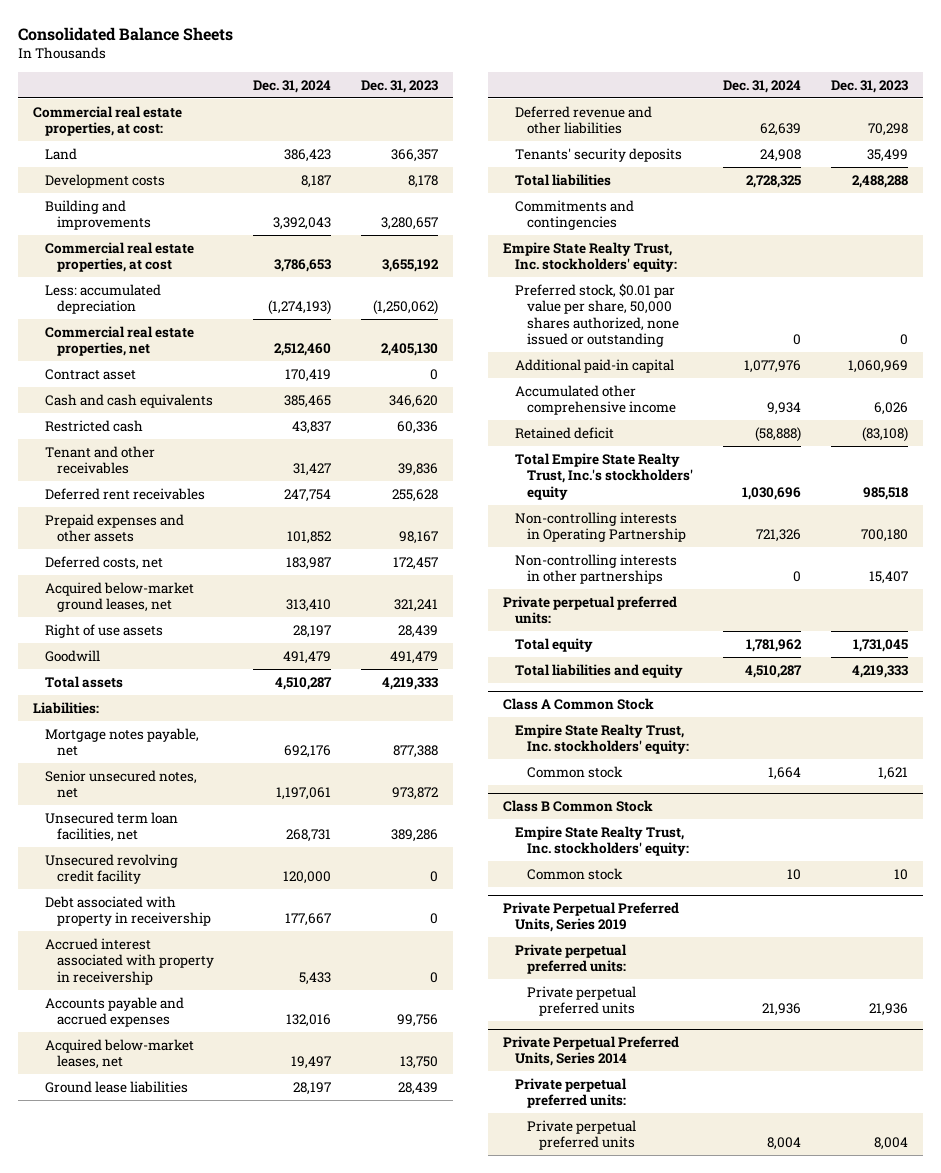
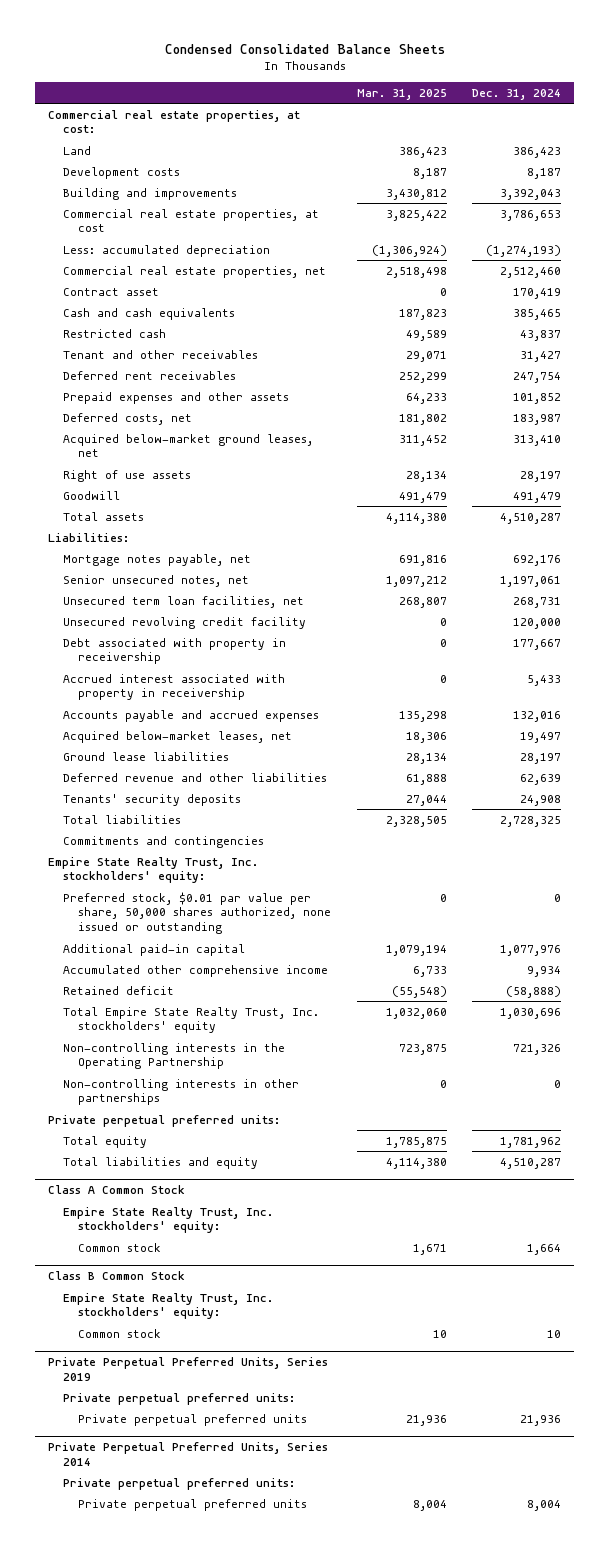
- Consolidated Balance Sheets
+ Condensed Consolidated Balance Sheets
- | Dec. 31, 2024 | Dec. 31, 2023
+ | Mar. 31, 2025 | Dec. 31, 2024
- Total Empire State Realty Trust, Inc.'s stockholders' equity | 1,030,696 | 985,518
- Non-controlling interests in Operating Partnership | 721,326 | 700,180
+ Total Empire State Realty Trust, Inc. stockholders' equity | 1,032,060 | 1,030,696
+ Non-controlling interests in the Operating Partnership | 723,875 | 721,326

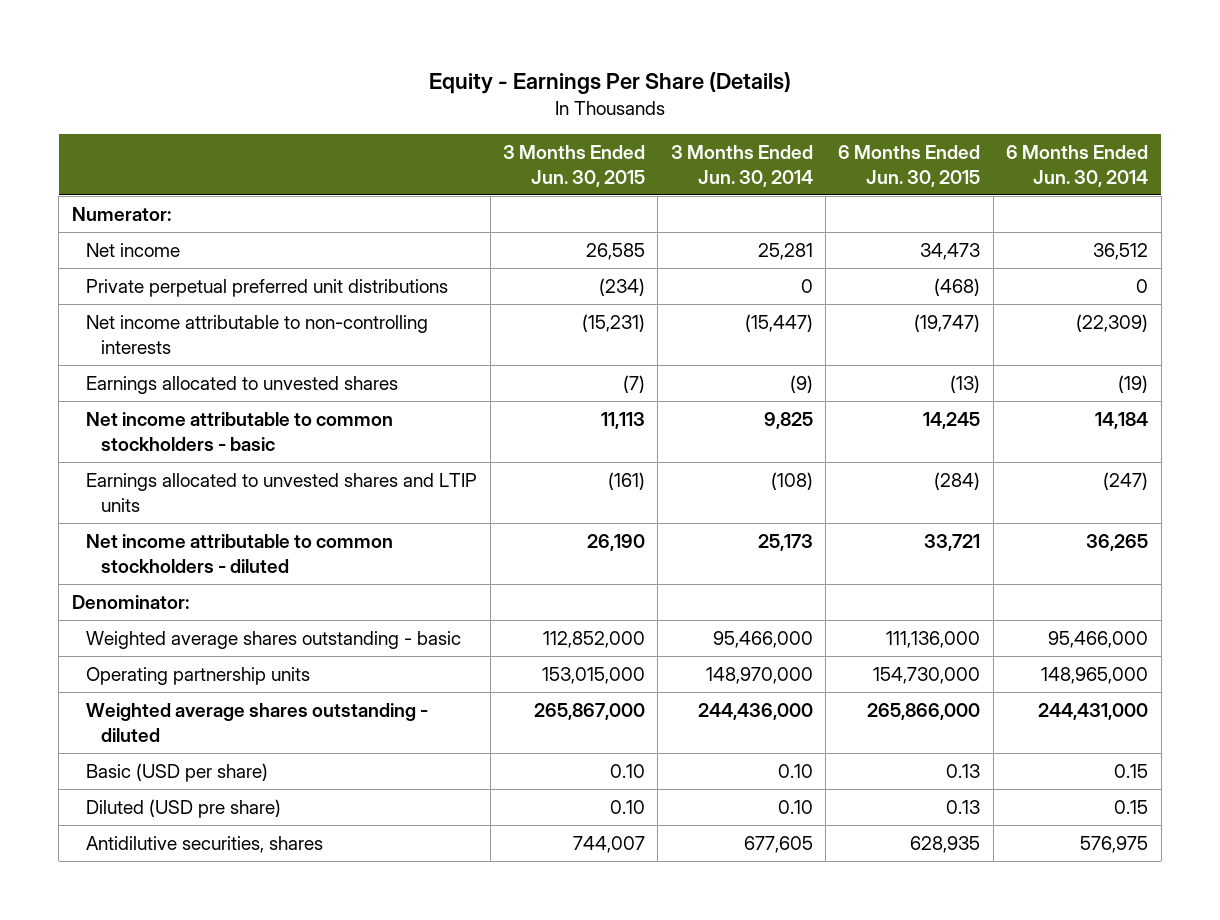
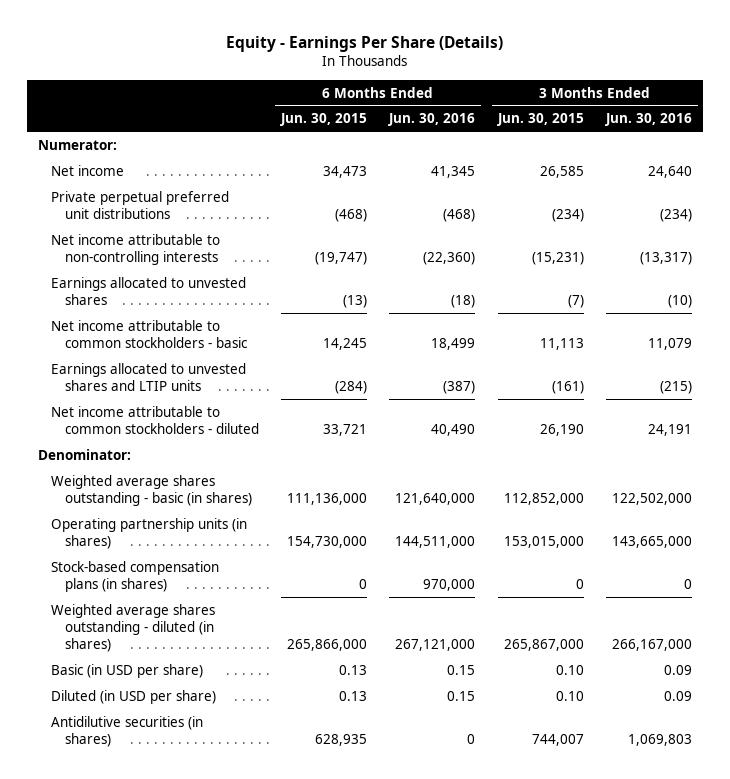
- | 3 Months Ended Jun. 30, 2015 | 3 Months Ended Jun. 30, 2014 | 6 Months Ended Jun. 30, 2015 | 6 Months Ended Jun. 30, 2014
+ | 6 Months Ended Jun. 30, 2015 | 6 Months Ended Jun. 30, 2016 | 3 Months Ended Jun. 30, 2015 | 3 Months Ended Jun. 30, 2016
- Weighted average shares outstanding - basic | 112,852,000 | 95,466,000 | 111,136,000 | 95,466,000
- Operating partnership units | 153,015,000 | 148,970,000 | 154,730,000 | 148,965,000
- Weighted average shares outstanding - diluted | 265,867,000 | 244,436,000 | 265,866,000 | 244,431,000
- Basic (USD per share) | 0.10 | 0.10 | 0.13 | 0.15
- Diluted (USD pre share) | 0.10 | 0.10 | 0.13 | 0.15
- Antidilutive securities, shares | 744,007 | 677,605 | 628,935 | 576,975
+ Weighted average shares outstanding - basic (in shares) | 111,136,000 | 121,640,000 | 112,852,000 | 122,502,000
+ Operating partnership units (in shares) | 154,730,000 | 144,511,000 | 153,015,000 | 143,665,000
+ Stock-based compensation plans (in shares) | 0 | 970,000 | 0 | 0
+ Weighted average shares outstanding - diluted (in shares) | 265,866,000 | 267,121,000 | 265,867,000 | 266,167,000
+ Basic (in USD per share) | 0.13 | 0.15 | 0.10 | 0.09
+ Diluted (in USD per share) | 0.13 | 0.15 | 0.10 | 0.09
+ Antidilutive securities (in shares) | 628,935 | 0 | 744,007 | 1,069,803

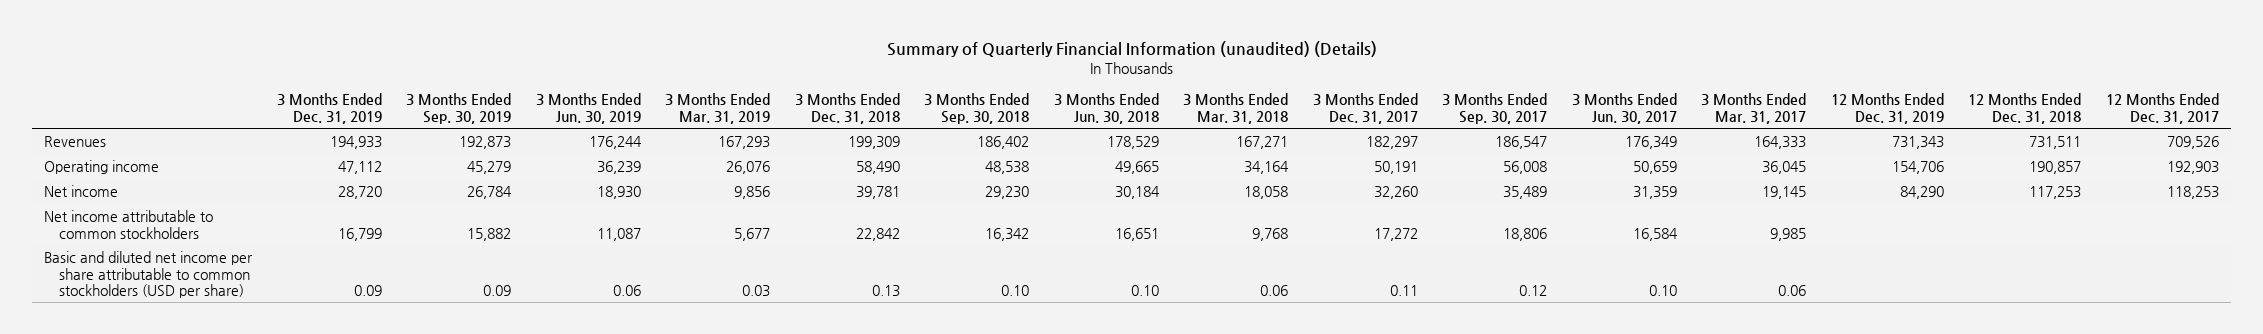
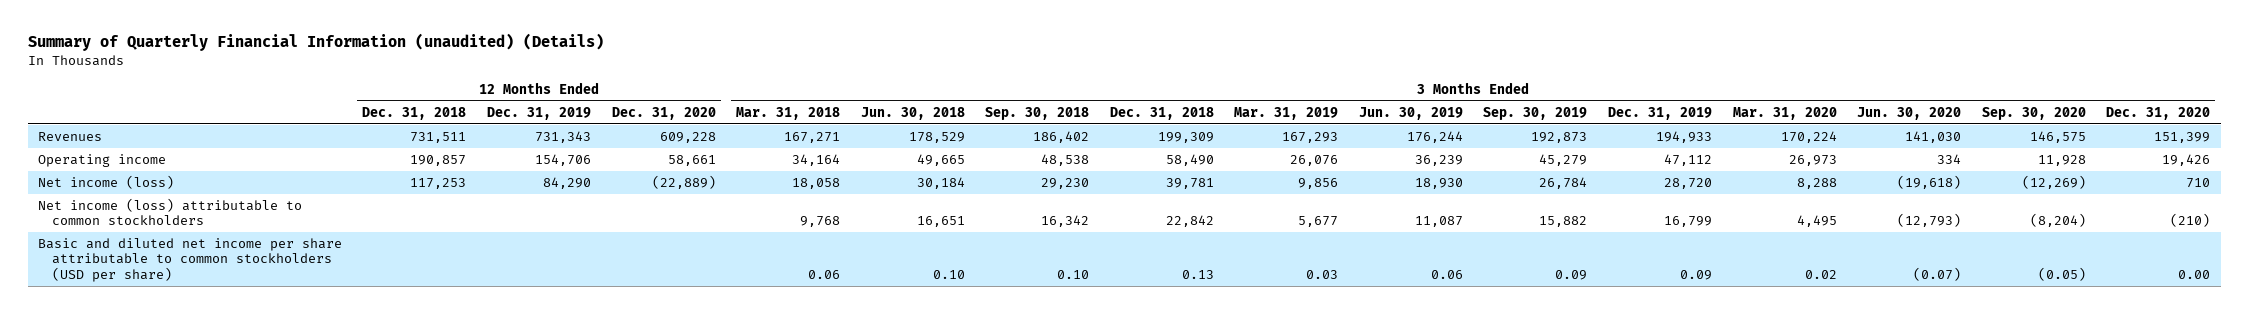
- | 3 Months Ended Dec. 31, 2019 | 3 Months Ended Sep. 30, 2019 | 3 Months Ended Jun. 30, 2019 | 3 Months Ended Mar. 31, 2019 | 3 Months Ended Dec. 31, 2018 | 3 Months Ended Sep. 30, 2018 | 3 Months Ended Jun. 30, 2018 | 3 Months Ended Mar. 31, 2018 | 3 Months Ended Dec. 31, 2017 | 3 Months Ended Sep. 30, 2017 | 3 Months Ended Jun. 30, 2017 | 3 Months Ended Mar. 31, 2017 | 12 Months Ended Dec. 31, 2019 | 12 Months Ended Dec. 31, 2018 | 12 Months Ended Dec. 31, 2017
+ | 12 Months Ended Dec. 31, 2018 | 12 Months Ended Dec. 31, 2019 | 12 Months Ended Dec. 31, 2020 | 3 Months Ended Mar. 31, 2018 | 3 Months Ended Jun. 30, 2018 | 3 Months Ended Sep. 30, 2018 | 3 Months Ended Dec. 31, 2018 | 3 Months Ended Mar. 31, 2019 | 3 Months Ended Jun. 30, 2019 | 3 Months Ended Sep. 30, 2019 | 3 Months Ended Dec. 31, 2019 | 3 Months Ended Mar. 31, 2020 | 3 Months Ended Jun. 30, 2020 | 3 Months Ended Sep. 30, 2020 | 3 Months Ended Dec. 31, 2020
- Net income | 28,720 | 26,784 | 18,930 | 9,856 | 39,781 | 29,230 | 30,184 | 18,058 | 32,260 | 35,489 | 31,359 | 19,145 | 84,290 | 117,253 | 118,253
- Net income attributable to common stockholders | 16,799 | 15,882 | 11,087 | 5,677 | 22,842 | 16,342 | 16,651 | 9,768 | 17,272 | 18,806 | 16,584 | 9,985 | | |
+ Net income (loss) | 117,253 | 84,290 | (22,889) | 18,058 | 30,184 | 29,230 | 39,781 | 9,856 | 18,930 | 26,784 | 28,720 | 8,288 | (19,618) | (12,269) | 710
+ Net income (loss) attributable to common stockholders | | | | 9,768 | 16,651 | 16,342 | 22,842 | 5,677 | 11,087 | 15,882 | 16,799 | 4,495 | (12,793) | (8,204) | (210)

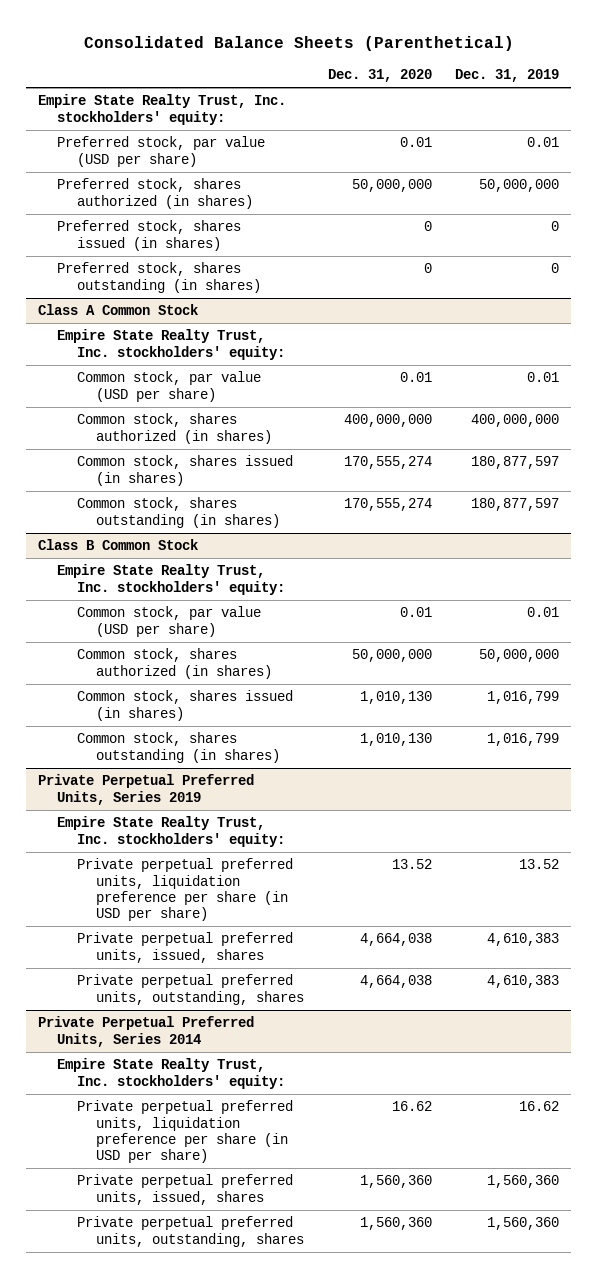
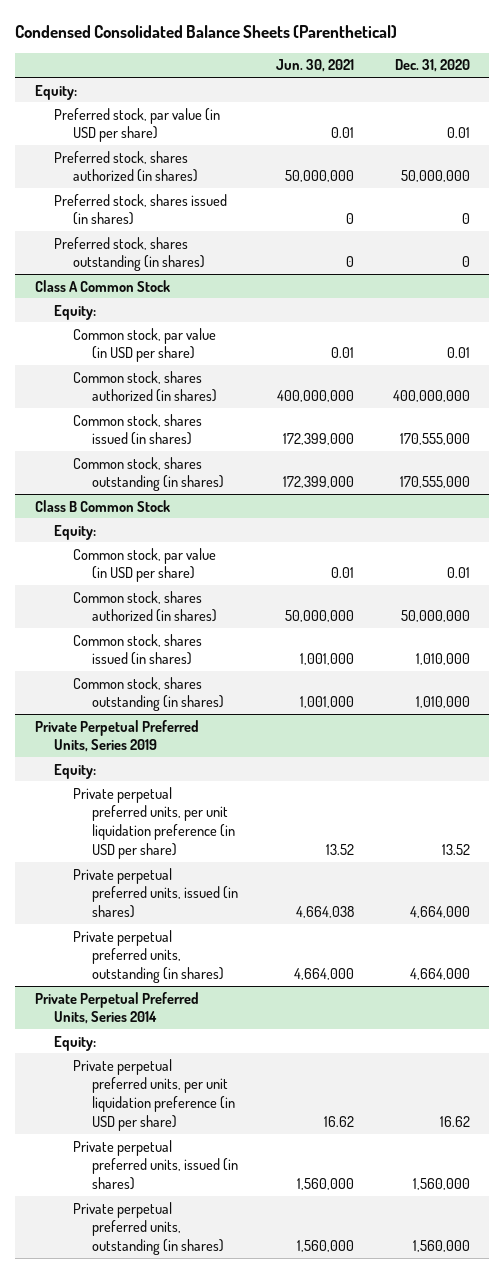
- Consolidated Balance Sheets (Parenthetical)
+ Condensed Consolidated Balance Sheets (Parenthetical)
- | Dec. 31, 2020 | Dec. 31, 2019
+ | Jun. 30, 2021 | Dec. 31, 2020
- Empire State Realty Trust, Inc. stockholders' equity:
- Preferred stock, par value (USD per share) | 0.01 | 0.01
+ Equity:
+ Preferred stock, par value (in USD per share) | 0.01 | 0.01
@ Class A Common Stock
- Empire State Realty Trust, Inc. stockholders' equity:
- Common stock, par value (USD per share) | 0.01 | 0.01
+ Equity:
+ Common stock, par value (in USD per share) | 0.01 | 0.01
- Common stock, shares issued (in shares) | 170,555,274 | 180,877,597
- Common stock, shares outstanding (in shares) | 170,555,274 | 180,877,597
+ Common stock, shares issued (in shares) | 172,399,000 | 170,555,000
+ Common stock, shares outstanding (in shares) | 172,399,000 | 170,555,000
@ Class B Common Stock
- Empire State Realty Trust, Inc. stockholders' equity:
- Common stock, par value (USD per share) | 0.01 | 0.01
+ Equity:
+ Common stock, par value (in USD per share) | 0.01 | 0.01
- Common stock, shares issued (in shares) | 1,010,130 | 1,016,799
- Common stock, shares outstanding (in shares) | 1,010,130 | 1,016,799
+ Common stock, shares issued (in shares) | 1,001,000 | 1,010,000
+ Common stock, shares outstanding (in shares) | 1,001,000 | 1,010,000
@ Private Perpetual Preferred Units, Series 2019
- Empire State Realty Trust, Inc. stockholders' equity:
- Private perpetual preferred units, liquidation preference per share (in USD per share) | 13.52 | 13.52
- Private perpetual preferred units, issued, shares | 4,664,038 | 4,610,383
- Private perpetual preferred units, outstanding, shares | 4,664,038 | 4,610,383
+ Equity:
+ Private perpetual preferred units, per unit liquidation preference (in USD per share) | 13.52 | 13.52
+ Private perpetual preferred units, issued (in shares) | 4,664,038 | 4,664,000
+ Private perpetual preferred units, outstanding (in shares) | 4,664,000 | 4,664,000
@ Private Perpetual Preferred Units, Series 2014
- Empire State Realty Trust, Inc. stockholders' equity:
- Private perpetual preferred units, liquidation preference per share (in USD per share) | 16.62 | 16.62
- Private perpetual preferred units, issued, shares | 1,560,360 | 1,560,360
- Private perpetual preferred units, outstanding, shares | 1,560,360 | 1,560,360
+ Equity:
+ Private perpetual preferred units, per unit liquidation preference (in USD per share) | 16.62 | 16.62
+ Private perpetual preferred units, issued (in shares) | 1,560,000 | 1,560,000
+ Private perpetual preferred units, outstanding (in shares) | 1,560,000 | 1,560,000

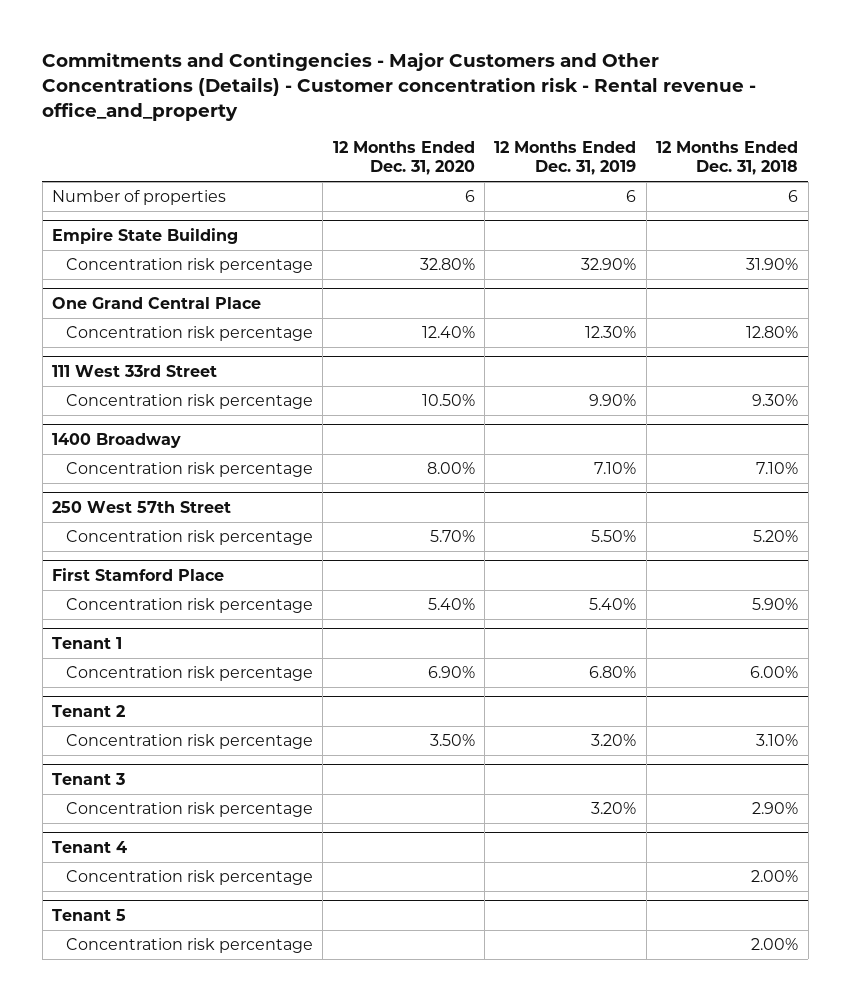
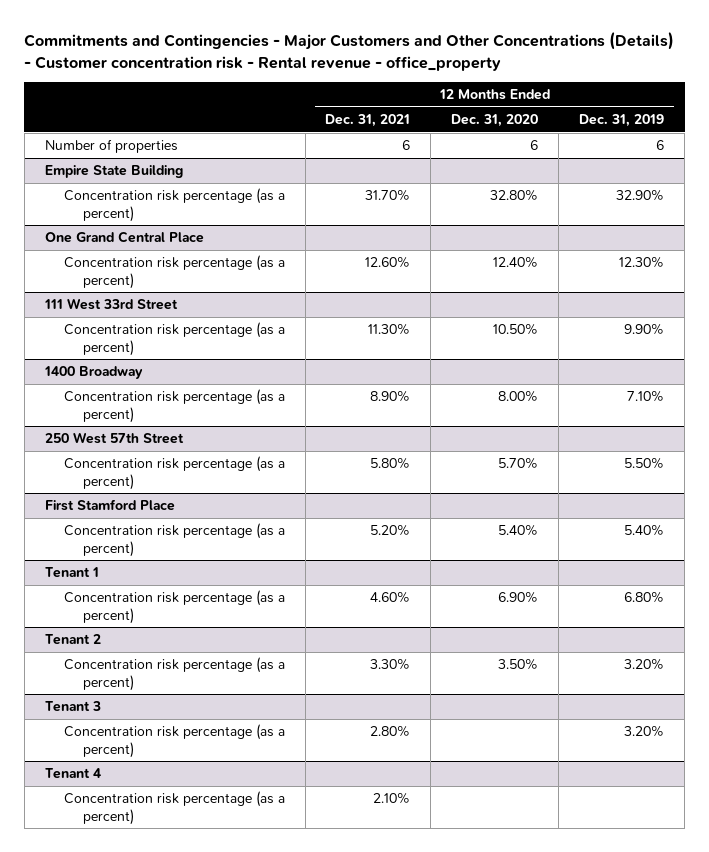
- Commitments and Contingencies - Major Customers and Other Concentrations (Details) - Customer concentration risk - Rental revenue - office_and_property
+ Commitments and Contingencies - Major Customers and Other Concentrations (Details) - Customer concentration risk - Rental revenue - office_property
- | 12 Months Ended Dec. 31, 2020 | 12 Months Ended Dec. 31, 2019 | 12 Months Ended Dec. 31, 2018
+ | 12 Months Ended Dec. 31, 2021 | 12 Months Ended Dec. 31, 2020 | 12 Months Ended Dec. 31, 2019
@ Empire State Building
- Concentration risk percentage | 32.80% | 32.90% | 31.90%
+ Concentration risk percentage (as a percent) | 31.70% | 32.80% | 32.90%
@ One Grand Central Place
- Concentration risk percentage | 12.40% | 12.30% | 12.80%
+ Concentration risk percentage (as a percent) | 12.60% | 12.40% | 12.30%
@ 111 West 33rd Street
- Concentration risk percentage | 10.50% | 9.90% | 9.30%
+ Concentration risk percentage (as a percent) | 11.30% | 10.50% | 9.90%
@ 1400 Broadway
- Concentration risk percentage | 8.00% | 7.10% | 7.10%
+ Concentration risk percentage (as a percent) | 8.90% | 8.00% | 7.10%
@ 250 West 57th Street
- Concentration risk percentage | 5.70% | 5.50% | 5.20%
+ Concentration risk percentage (as a percent) | 5.80% | 5.70% | 5.50%
@ First Stamford Place
- Concentration risk percentage | 5.40% | 5.40% | 5.90%
+ Concentration risk percentage (as a percent) | 5.20% | 5.40% | 5.40%
@ Tenant 1
- Concentration risk percentage | 6.90% | 6.80% | 6.00%
+ Concentration risk percentage (as a percent) | 4.60% | 6.90% | 6.80%
@ Tenant 2
- Concentration risk percentage | 3.50% | 3.20% | 3.10%
+ Concentration risk percentage (as a percent) | 3.30% | 3.50% | 3.20%
@ Tenant 3
- Concentration risk percentage | | 3.20% | 2.90%
+ Concentration risk percentage (as a percent) | 2.80% | | 3.20%
@ Tenant 4
- Concentration risk percentage | | | 2.00%
- Tenant 5
- Concentration risk percentage | | | 2.00%
@ Tenant 4
+ Concentration risk percentage (as a percent) | 2.10% | |

